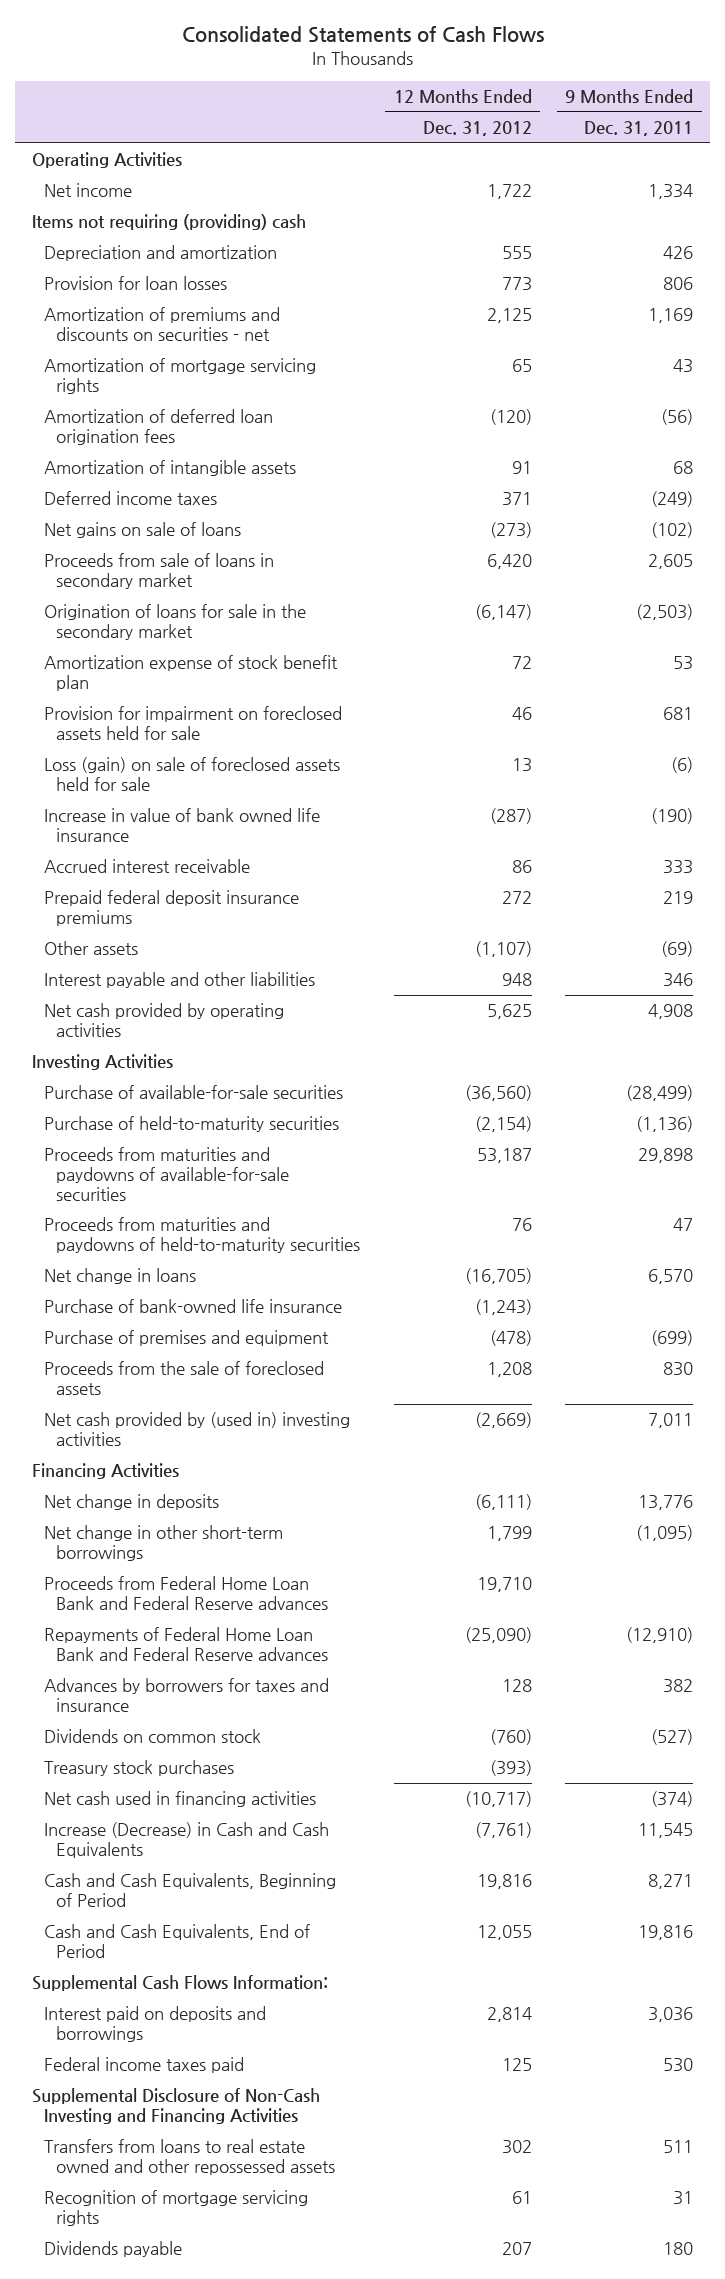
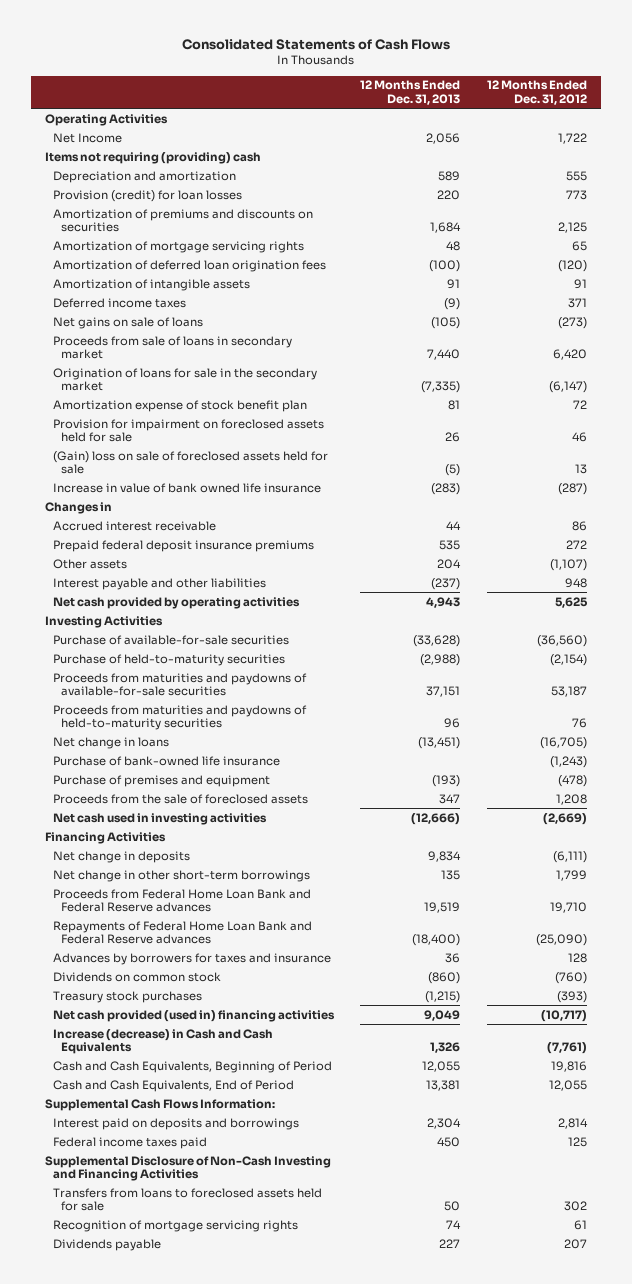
- | 12 Months Ended Dec. 31, 2012 | 9 Months Ended Dec. 31, 2011
+ | 12 Months Ended Dec. 31, 2013 | 12 Months Ended Dec. 31, 2012
- Net income | 1,722 | 1,334
+ Net Income | 2,056 | 1,722
- Provision for loan losses | 773 | 806
- Amortization of premiums and discounts on securities - net | 2,125 | 1,169
+ Provision (credit) for loan losses | 220 | 773
+ Amortization of premiums and discounts on securities | 1,684 | 2,125
- Loss (gain) on sale of foreclosed assets held for sale | 13 | (6)
+ (Gain) loss on sale of foreclosed assets held for sale | (5) | 13
+ Changes in
- Net cash provided by (used in) investing activities | (2,669) | 7,011
+ Net cash used in investing activities | (12,666) | (2,669)
- Net cash used in financing activities | (10,717) | (374)
- Increase (Decrease) in Cash and Cash Equivalents | (7,761) | 11,545
+ Net cash provided (used in) financing activities | 9,049 | (10,717)
+ Increase (decrease) in Cash and Cash Equivalents | 1,326 | (7,761)
- Transfers from loans to real estate owned and other repossessed assets | 302 | 511
+ Transfers from loans to foreclosed assets held for sale | 50 | 302

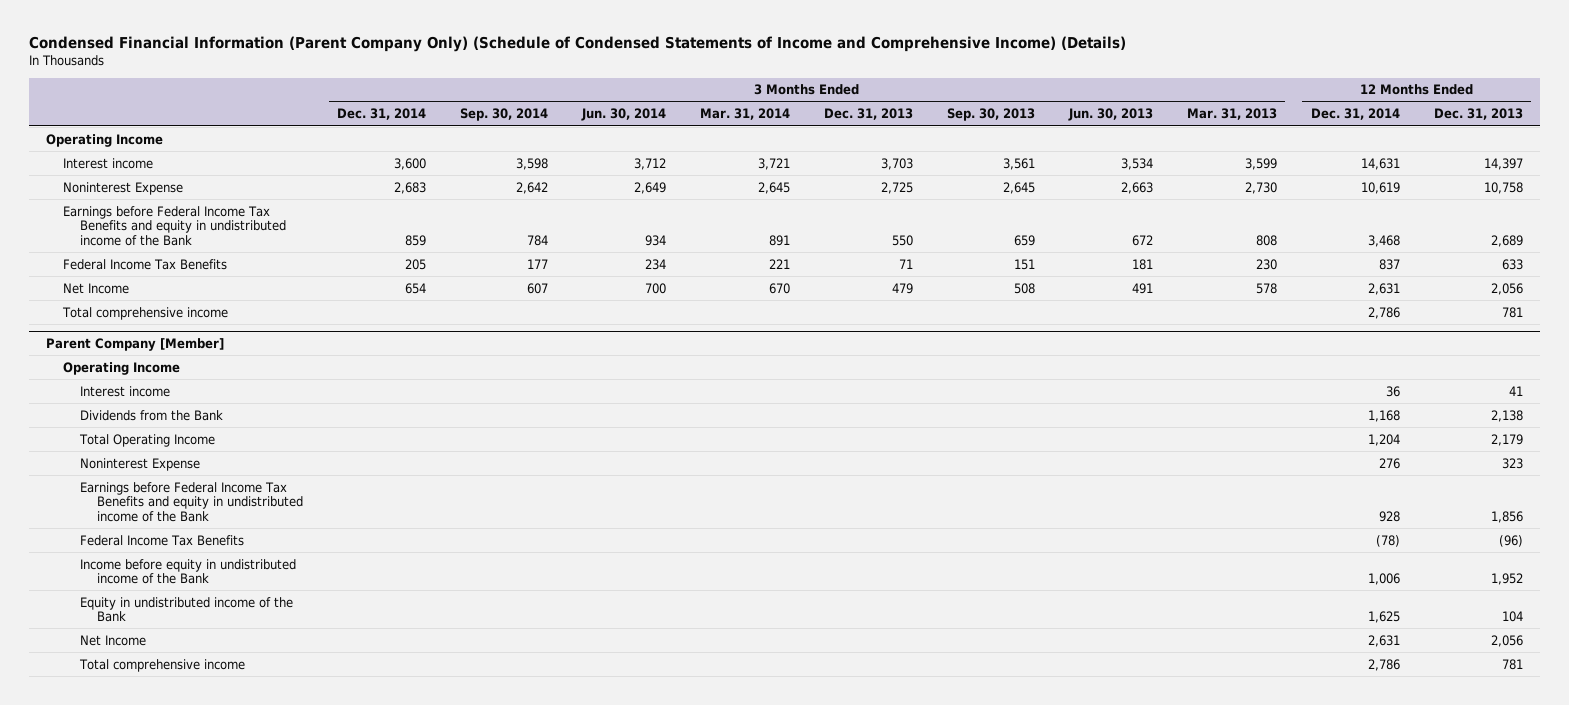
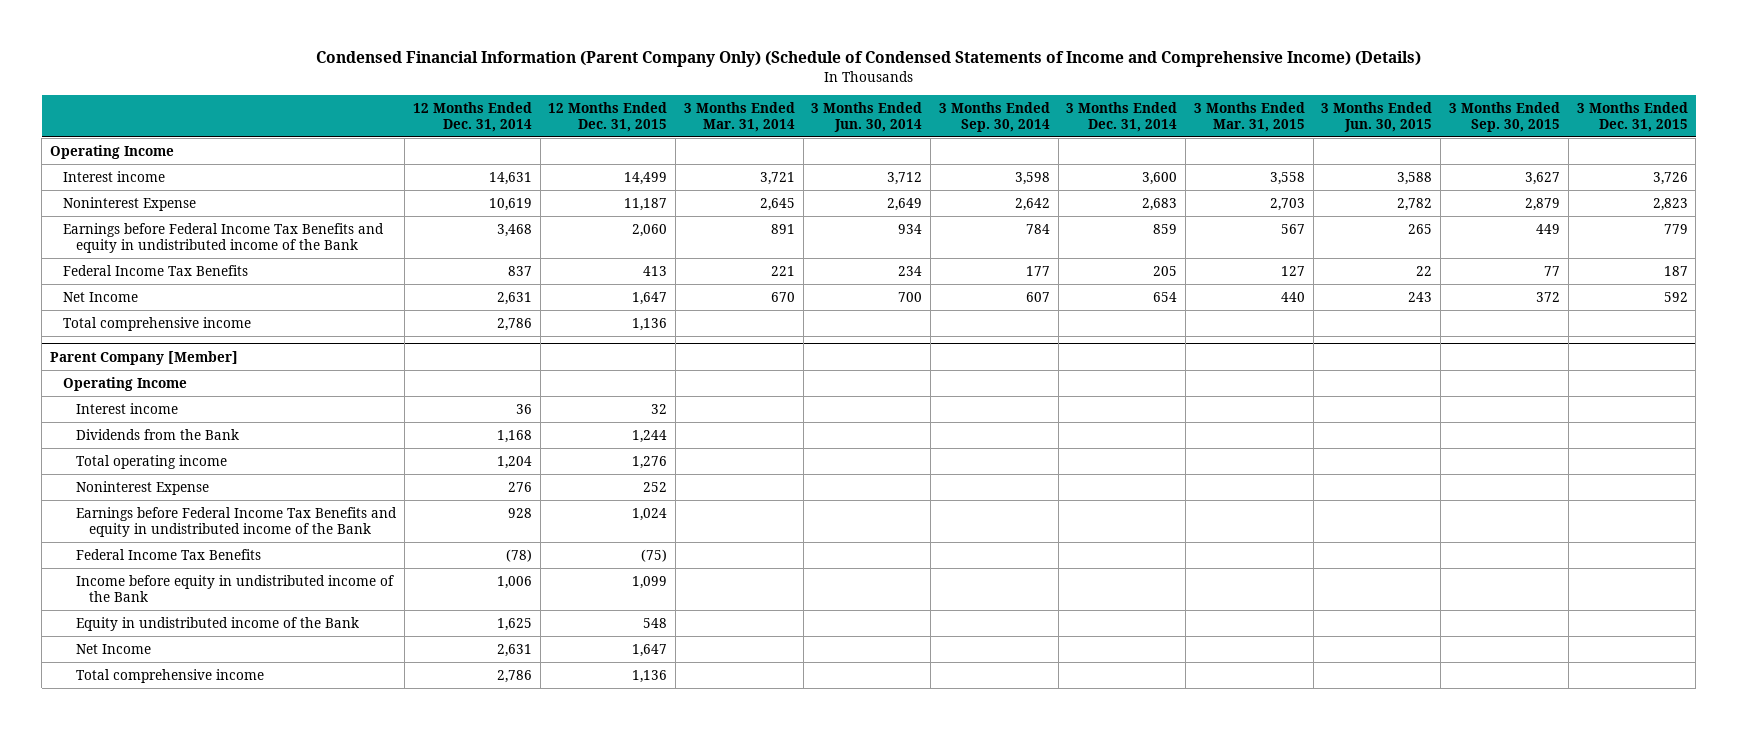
- | 3 Months Ended Dec. 31, 2014 | 3 Months Ended Sep. 30, 2014 | 3 Months Ended Jun. 30, 2014 | 3 Months Ended Mar. 31, 2014 | 3 Months Ended Dec. 31, 2013 | 3 Months Ended Sep. 30, 2013 | 3 Months Ended Jun. 30, 2013 | 3 Months Ended Mar. 31, 2013 | 12 Months Ended Dec. 31, 2014 | 12 Months Ended Dec. 31, 2013
+ | 12 Months Ended Dec. 31, 2014 | 12 Months Ended Dec. 31, 2015 | 3 Months Ended Mar. 31, 2014 | 3 Months Ended Jun. 30, 2014 | 3 Months Ended Sep. 30, 2014 | 3 Months Ended Dec. 31, 2014 | 3 Months Ended Mar. 31, 2015 | 3 Months Ended Jun. 30, 2015 | 3 Months Ended Sep. 30, 2015 | 3 Months Ended Dec. 31, 2015
@ Parent Company [Member]
- Total Operating Income | | | | | | | | | 1,204 | 2,179
+ Total operating income | 1,204 | 1,276 | | | | | | | |

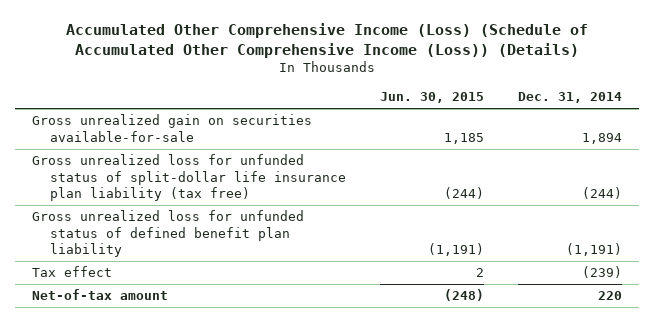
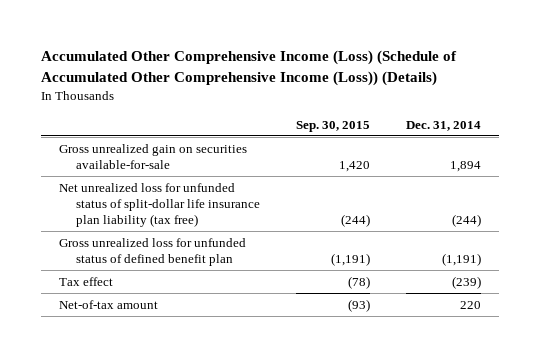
- | Jun. 30, 2015 | Dec. 31, 2014
+ | Sep. 30, 2015 | Dec. 31, 2014
- Gross unrealized loss for unfunded status of split-dollar life insurance plan liability (tax free) | (244) | (244)
- Gross unrealized loss for unfunded status of defined benefit plan liability | (1,191) | (1,191)
+ Net unrealized loss for unfunded status of split-dollar life insurance plan liability (tax free) | (244) | (244)
+ Gross unrealized loss for unfunded status of defined benefit plan | (1,191) | (1,191)

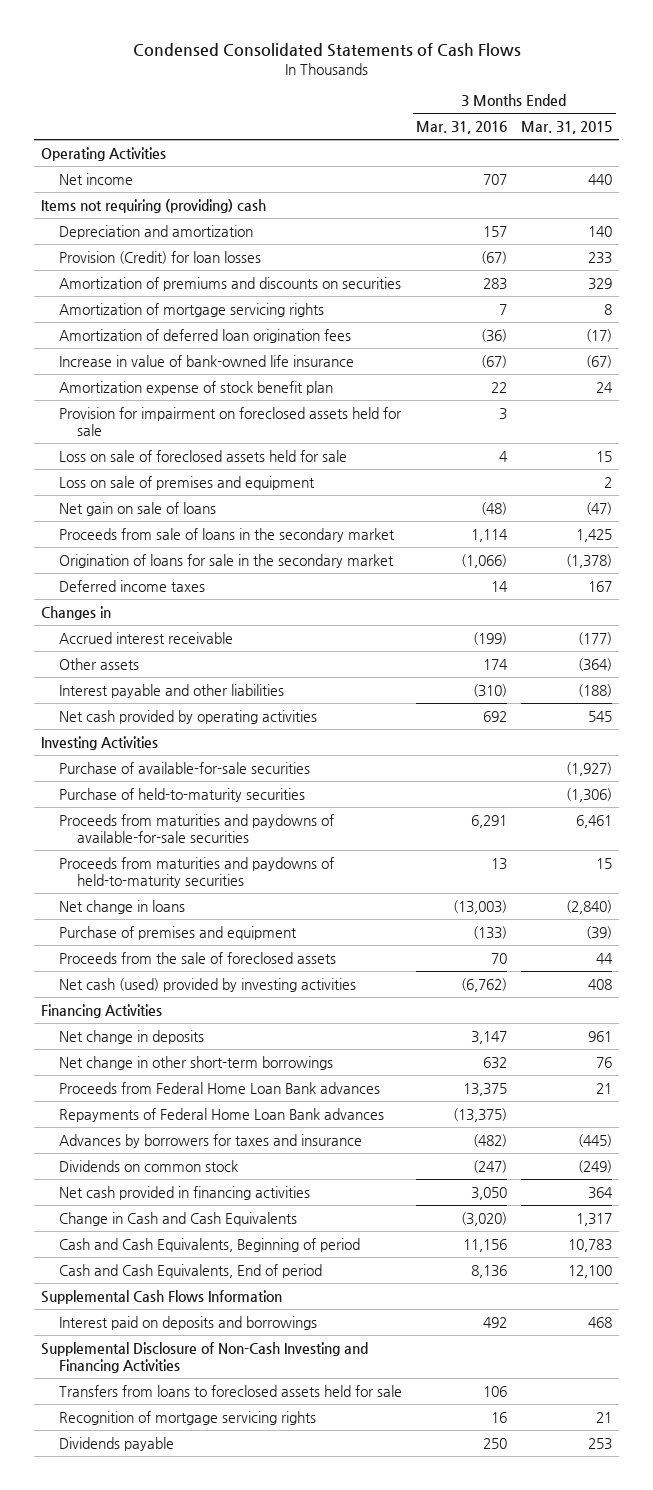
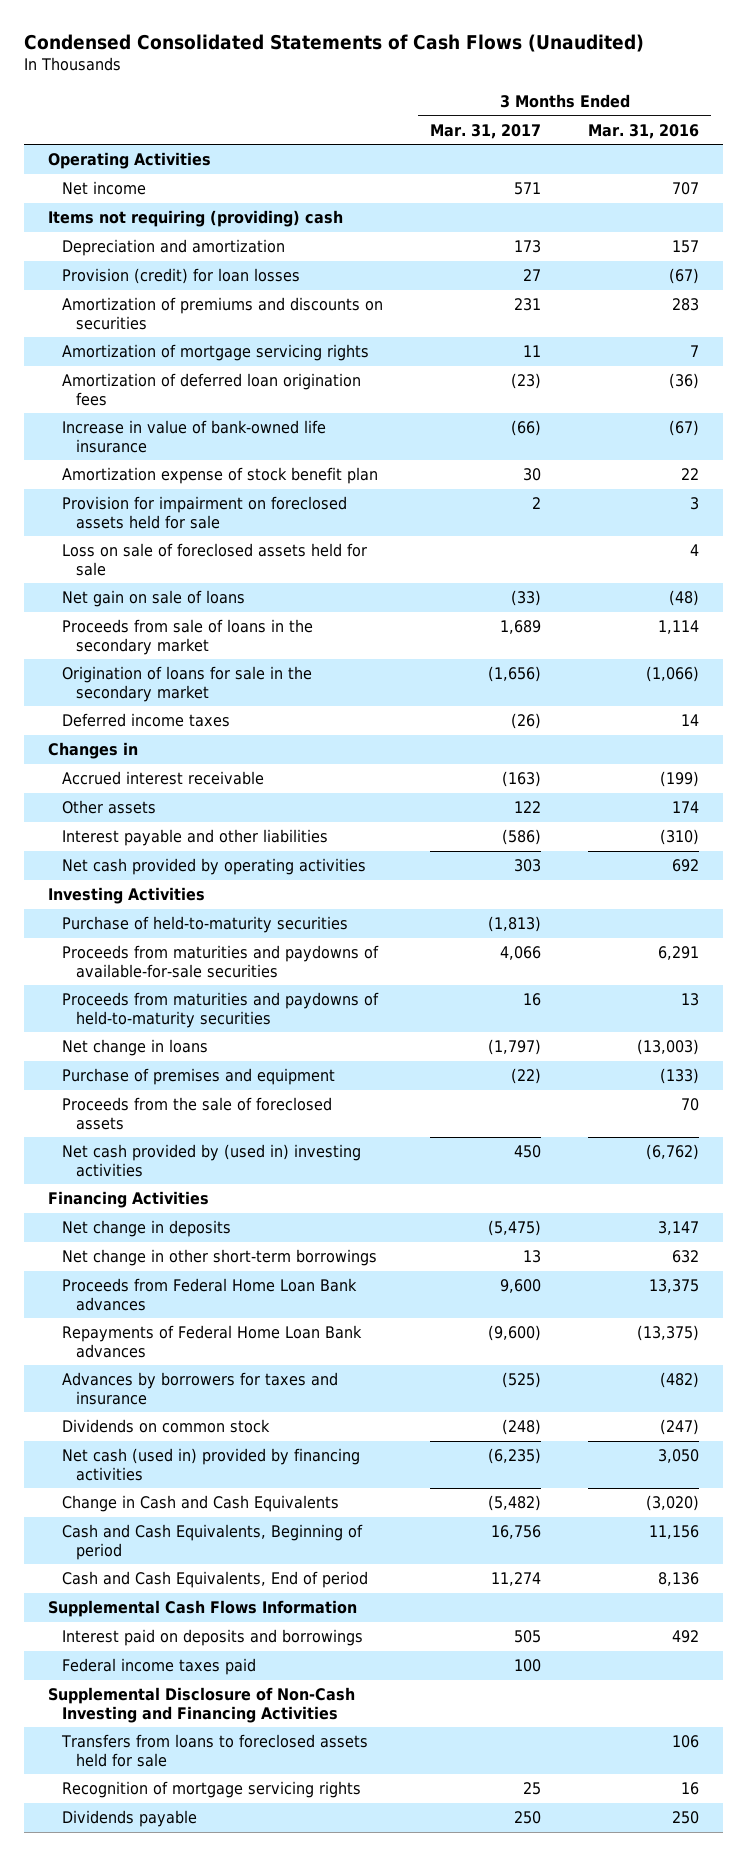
- Condensed Consolidated Statements of Cash Flows
+ Condensed Consolidated Statements of Cash Flows (Unaudited)
- | 3 Months Ended Mar. 31, 2016 | 3 Months Ended Mar. 31, 2015
+ | 3 Months Ended Mar. 31, 2017 | 3 Months Ended Mar. 31, 2016
- Provision (Credit) for loan losses | (67) | 233
+ Provision (credit) for loan losses | 27 | (67)
- Loss on sale of premises and equipment | | 2
- Purchase of available-for-sale securities | | (1,927)
- Net cash (used) provided by investing activities | (6,762) | 408
+ Net cash provided by (used in) investing activities | 450 | (6,762)
- Net cash provided in financing activities | 3,050 | 364
+ Net cash (used in) provided by financing activities | (6,235) | 3,050
+ Federal income taxes paid | 100 |

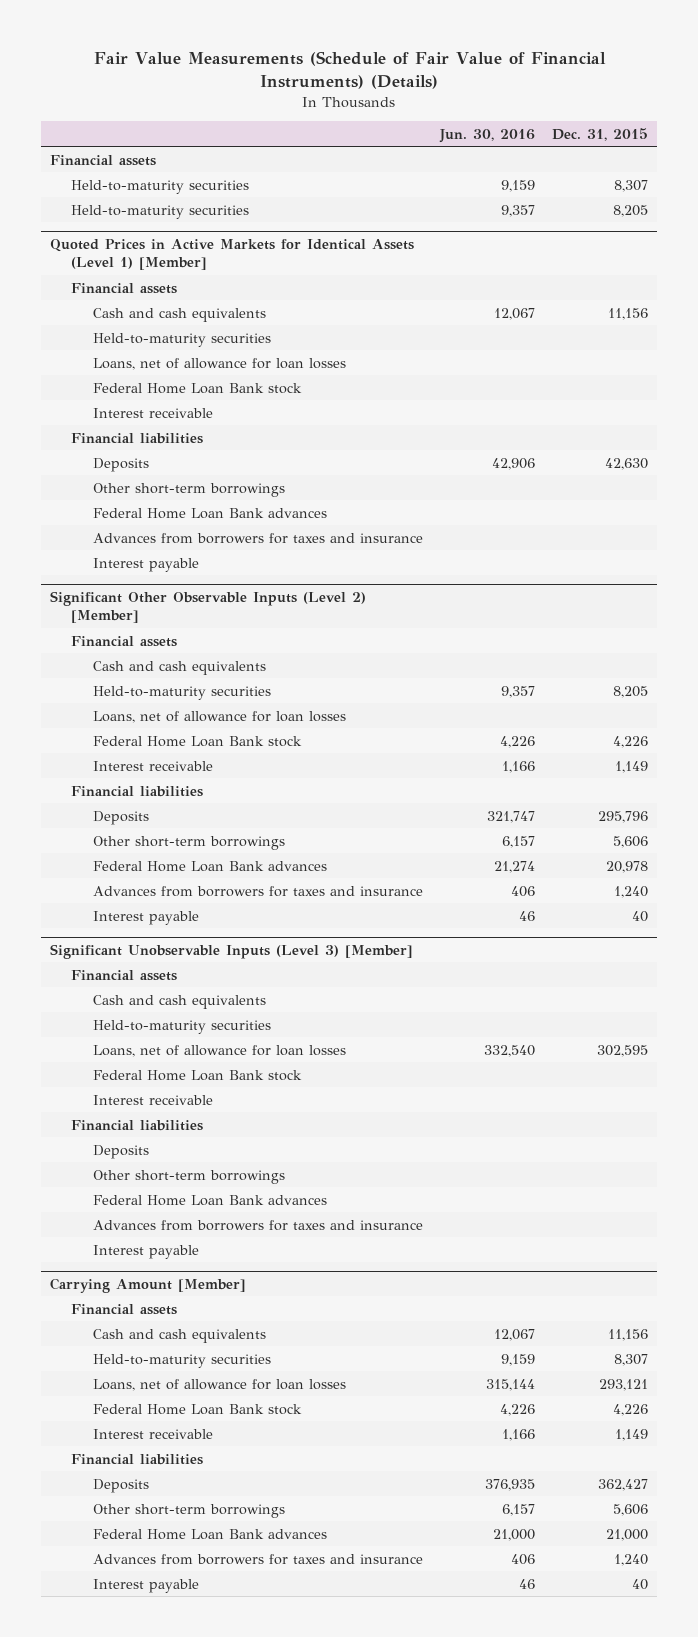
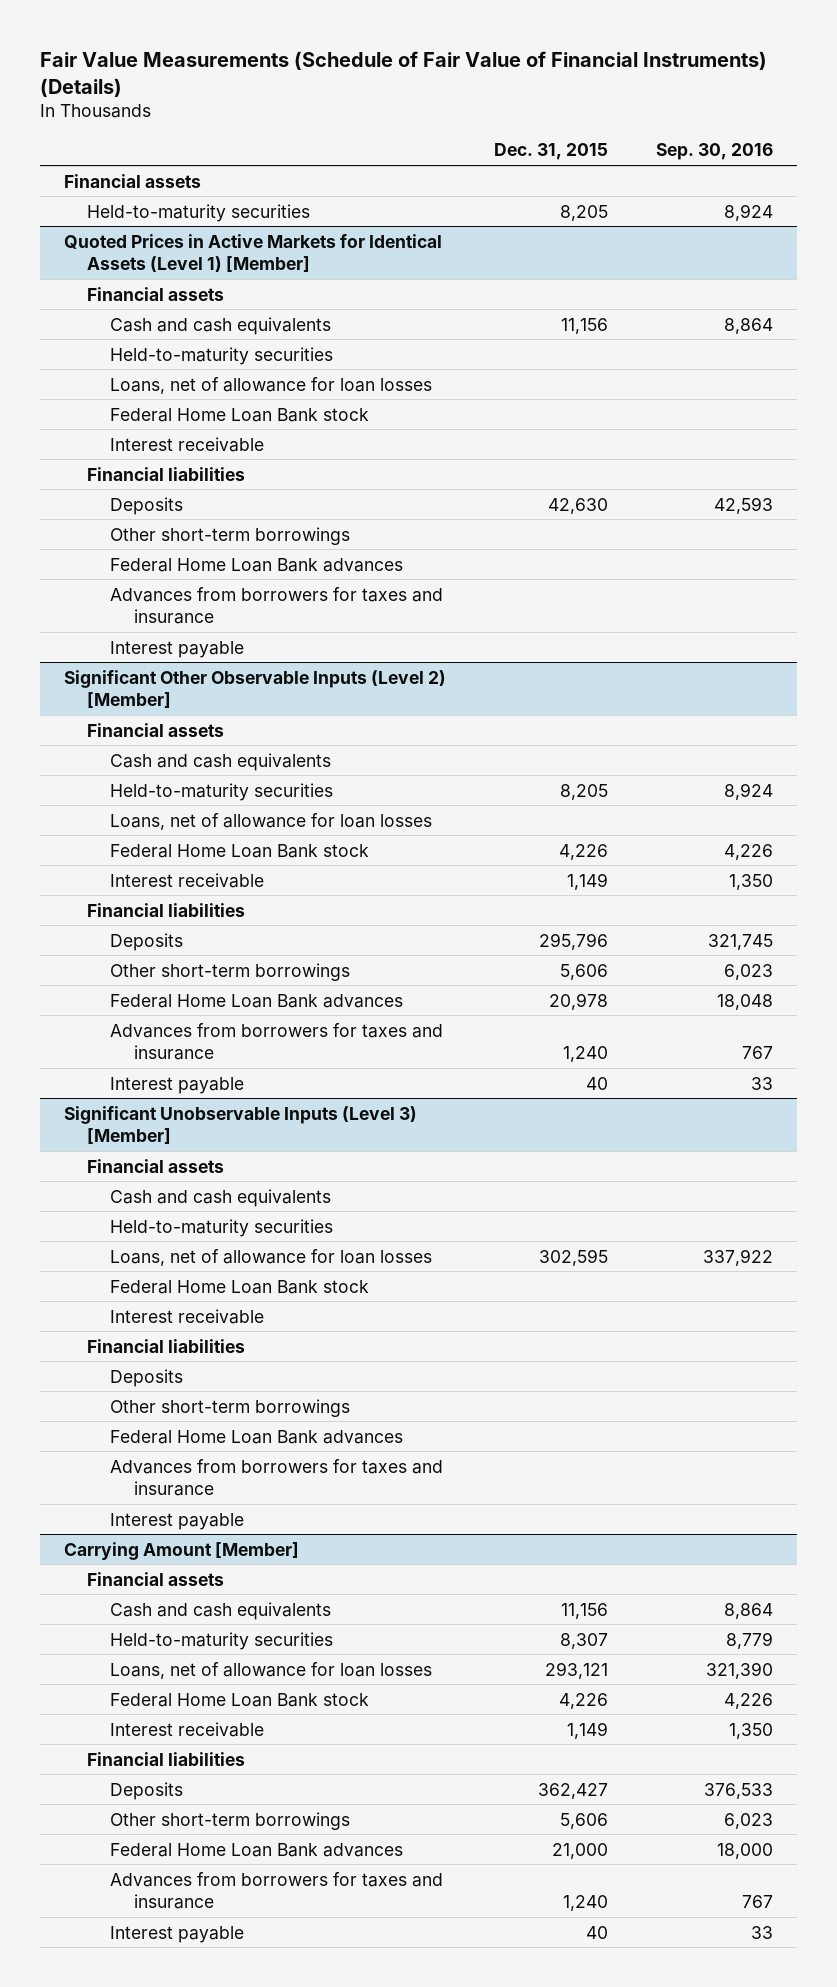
- | Jun. 30, 2016 | Dec. 31, 2015
+ | Dec. 31, 2015 | Sep. 30, 2016
- Held-to-maturity securities | 9,159 | 8,307

